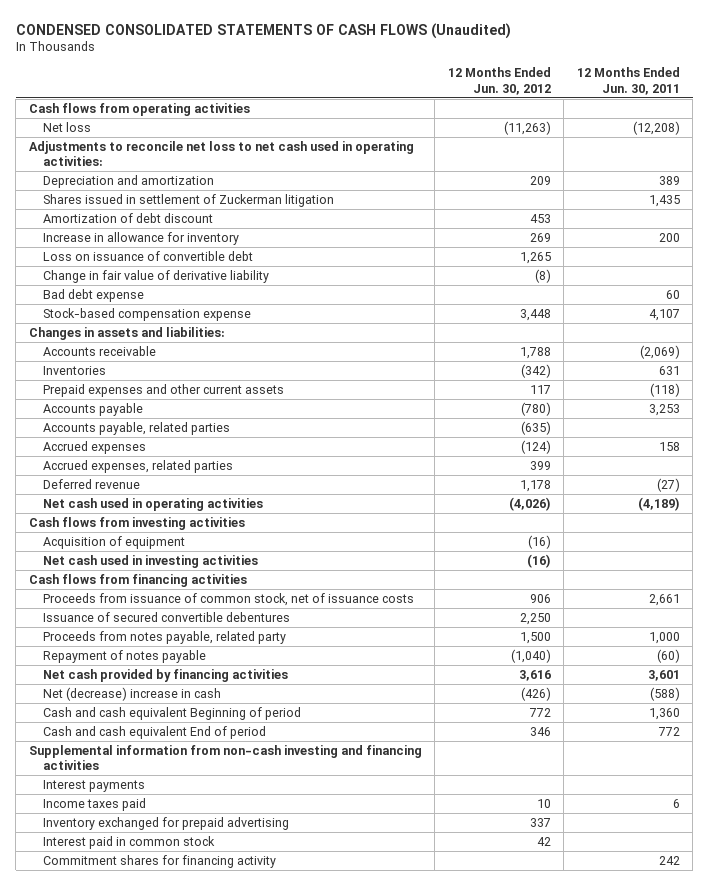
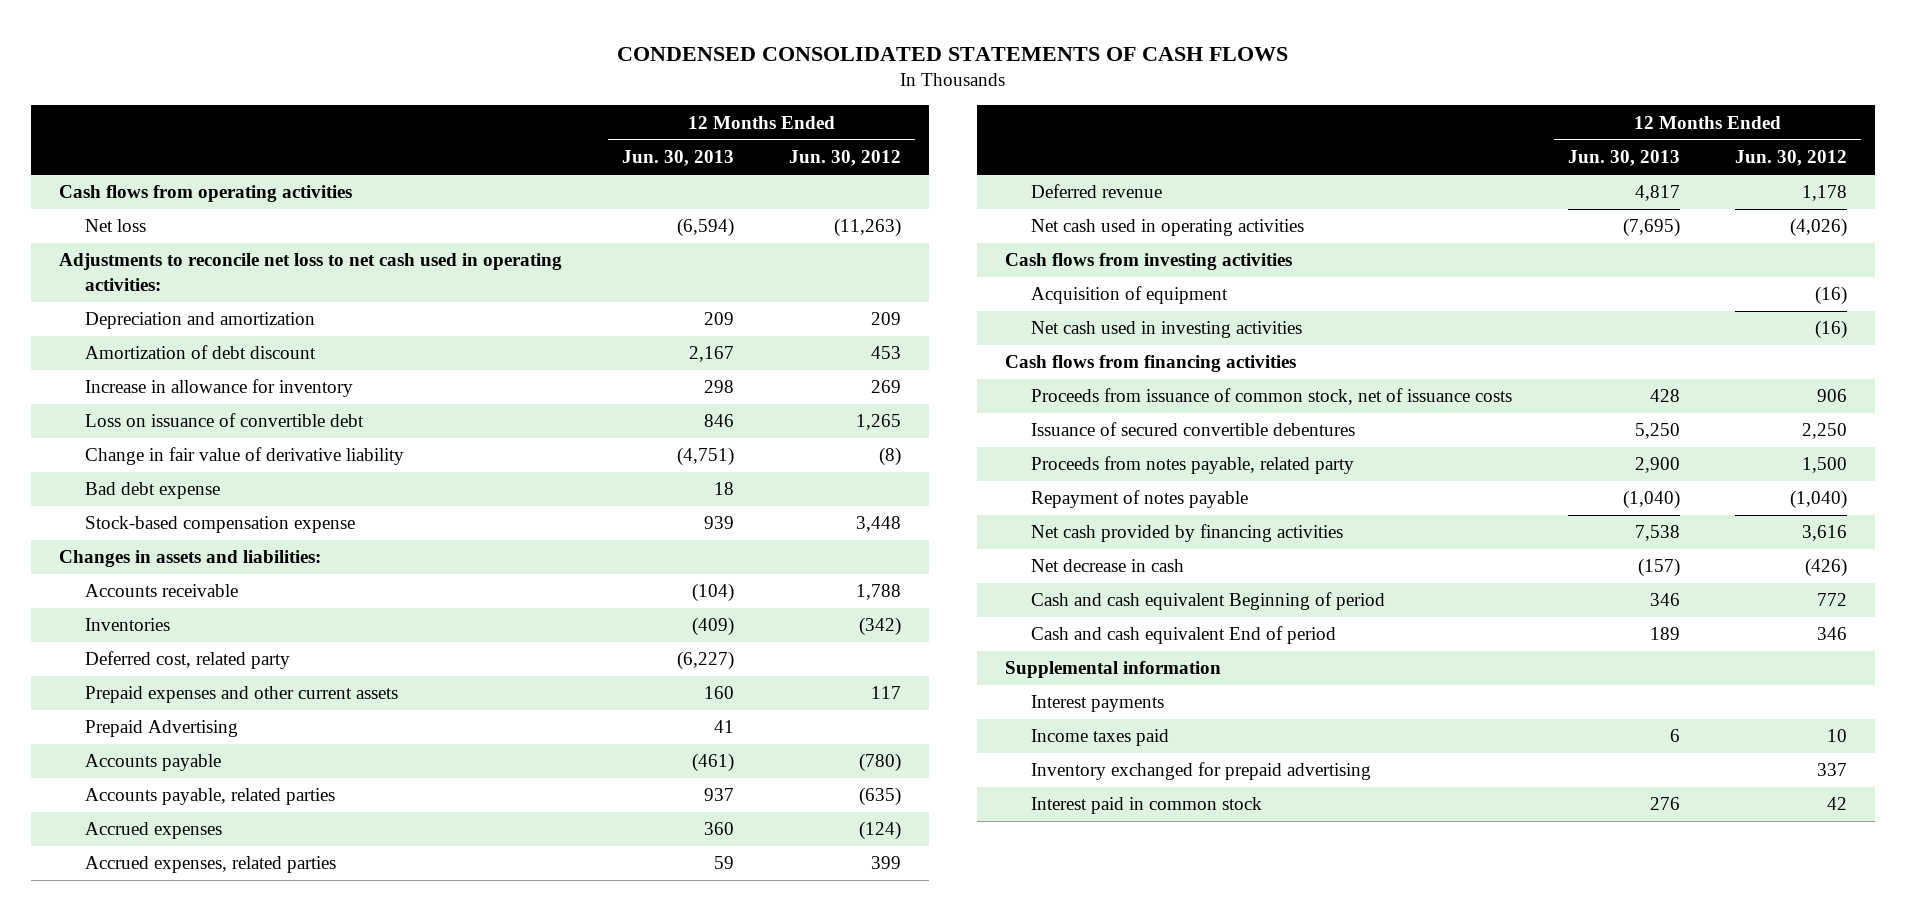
- CONDENSED CONSOLIDATED STATEMENTS OF CASH FLOWS (Unaudited)
+ CONDENSED CONSOLIDATED STATEMENTS OF CASH FLOWS
- | 12 Months Ended Jun. 30, 2012 | 12 Months Ended Jun. 30, 2011
+ | 12 Months Ended Jun. 30, 2013 | 12 Months Ended Jun. 30, 2012
- Shares issued in settlement of Zuckerman litigation | | 1,435
+ Deferred cost, related party | (6,227) |
+ Prepaid Advertising | 41 |
- Net (decrease) increase in cash | (426) | (588)
+ Net decrease in cash | (157) | (426)
- Supplemental information from non-cash investing and financing activities
+ Supplemental information
- Commitment shares for financing activity | | 242

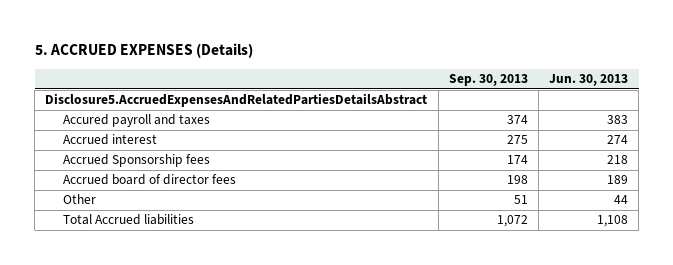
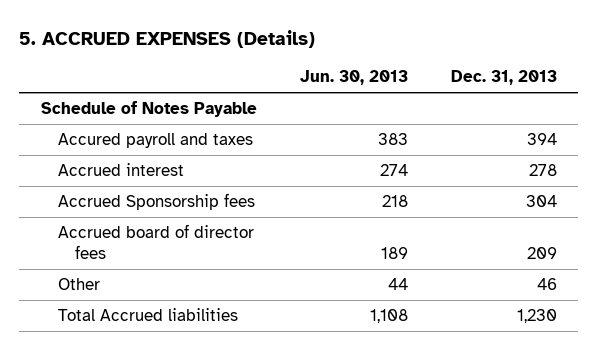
- | Sep. 30, 2013 | Jun. 30, 2013
+ | Jun. 30, 2013 | Dec. 31, 2013
- Disclosure5.AccruedExpensesAndRelatedPartiesDetailsAbstract
+ Schedule of Notes Payable

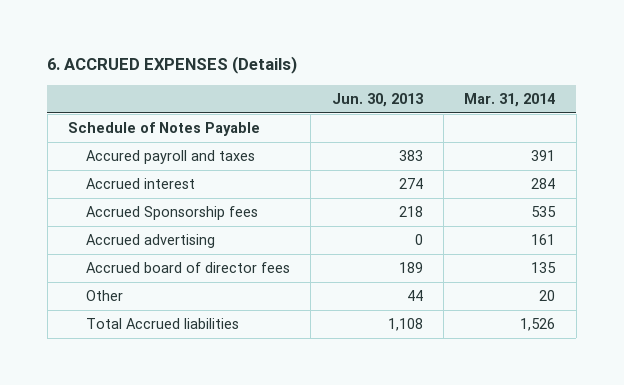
- 5. ACCRUED EXPENSES (Details)
+ 6. ACCRUED EXPENSES (Details)
- | Jun. 30, 2013 | Dec. 31, 2013
+ | Jun. 30, 2013 | Mar. 31, 2014
+ Accrued advertising | 0 | 161

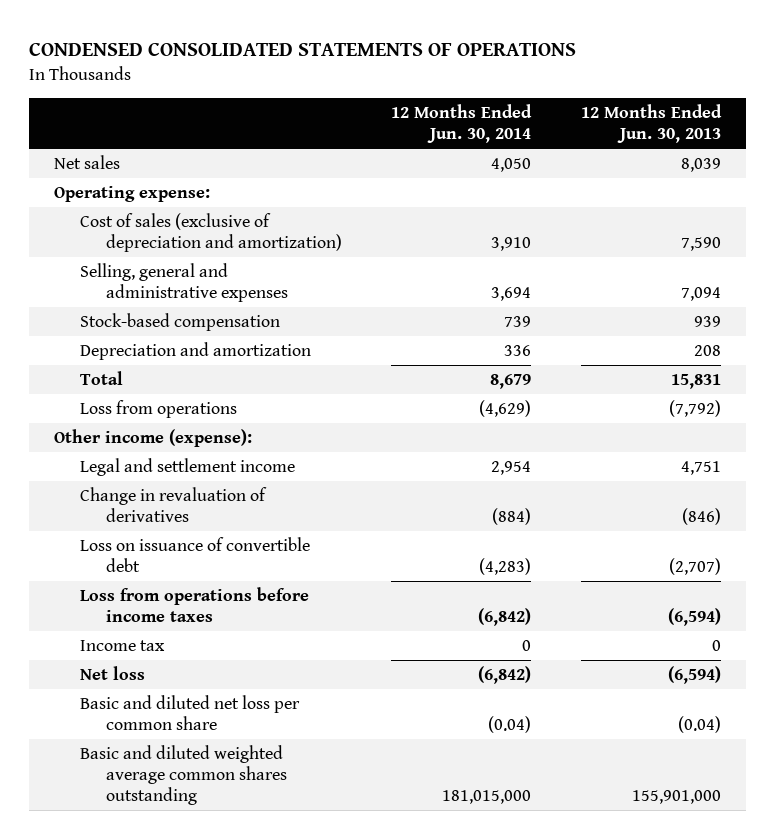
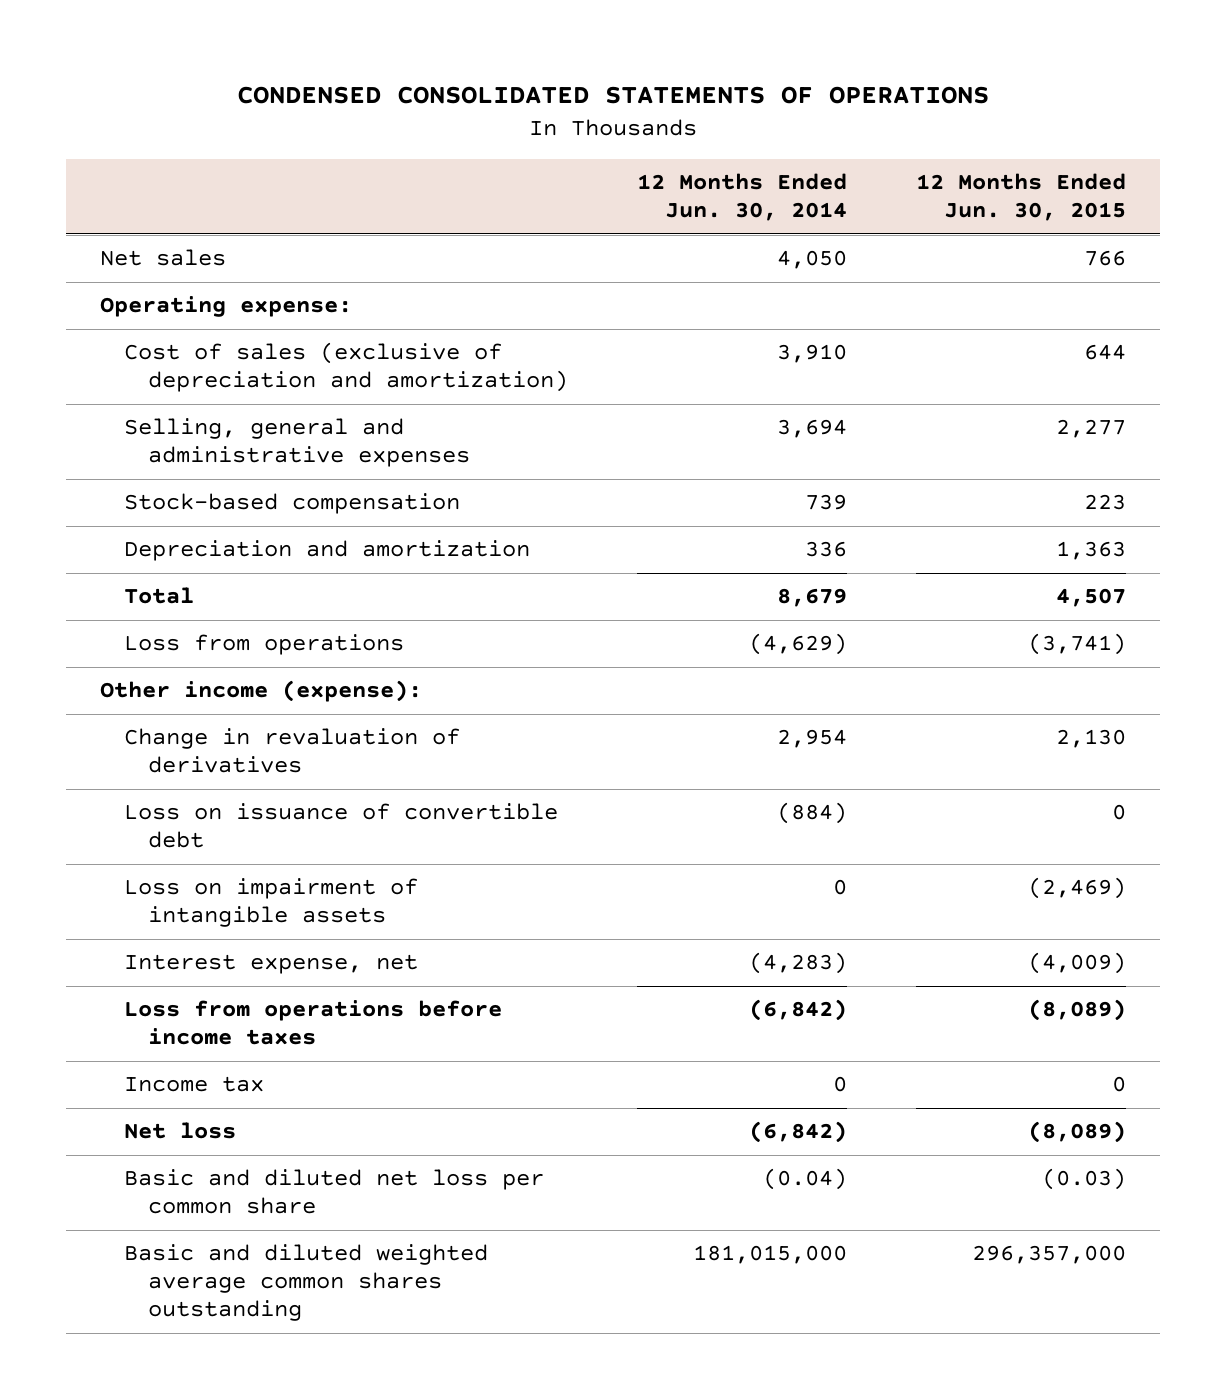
- | 12 Months Ended Jun. 30, 2014 | 12 Months Ended Jun. 30, 2013
+ | 12 Months Ended Jun. 30, 2014 | 12 Months Ended Jun. 30, 2015
- Legal and settlement income | 2,954 | 4,751
- Change in revaluation of derivatives | (884) | (846)
- Loss on issuance of convertible debt | (4,283) | (2,707)
+ Change in revaluation of derivatives | 2,954 | 2,130
+ Loss on issuance of convertible debt | (884) | 0
+ Loss on impairment of intangible assets | 0 | (2,469)
+ Interest expense, net | (4,283) | (4,009)

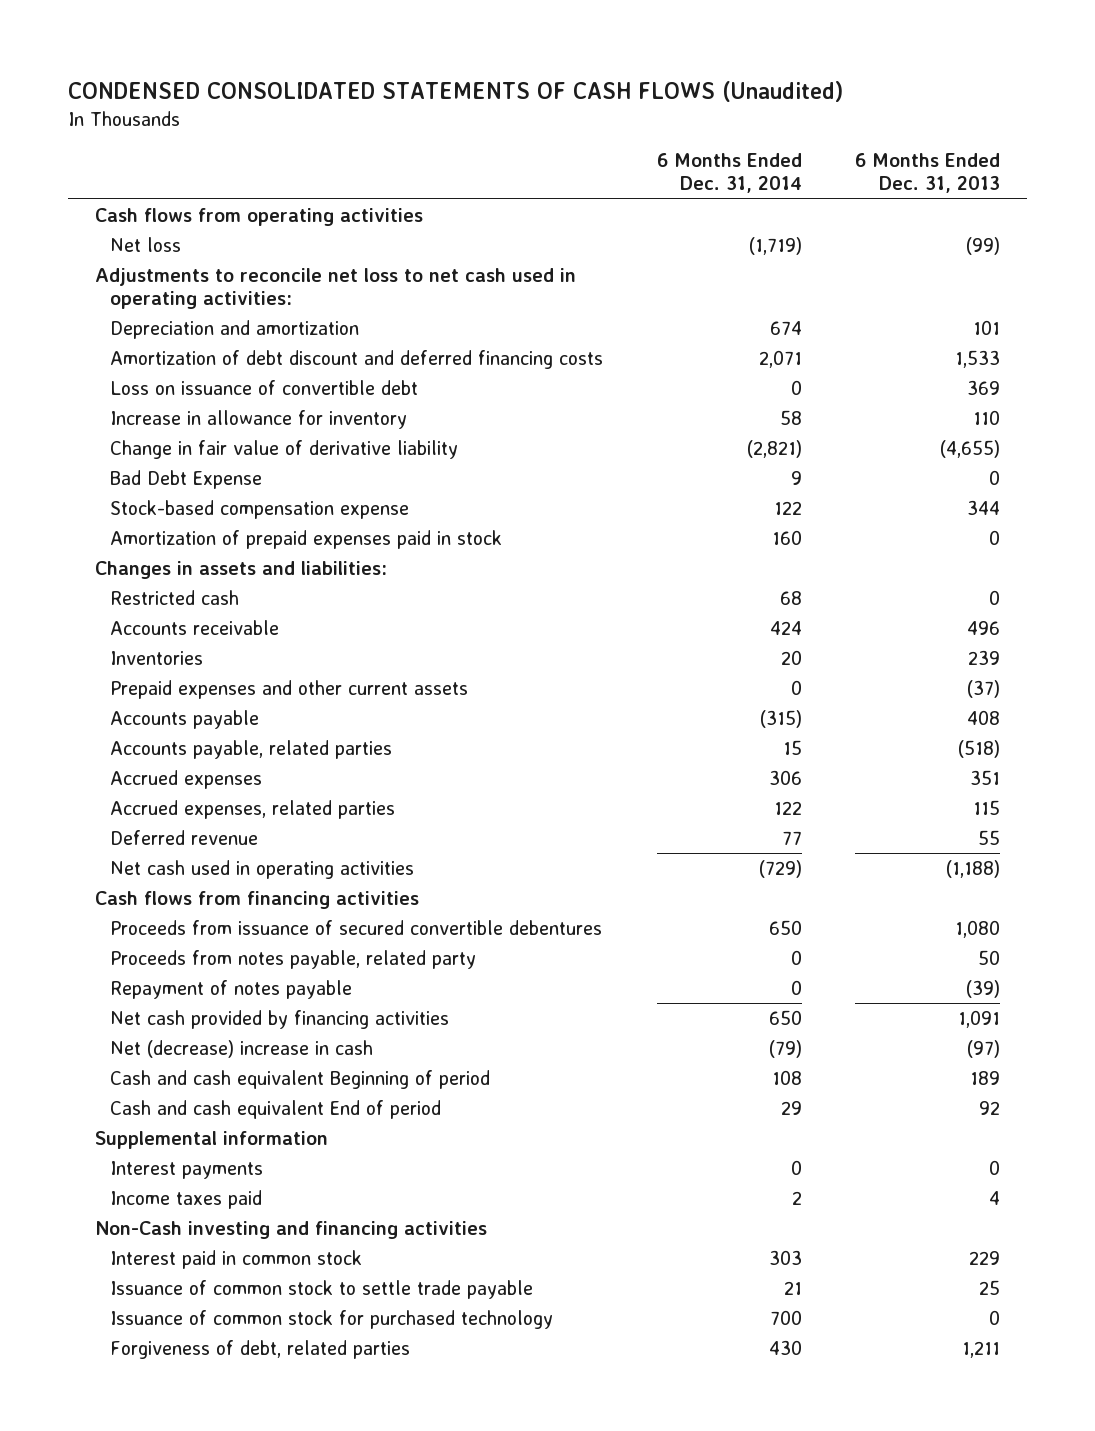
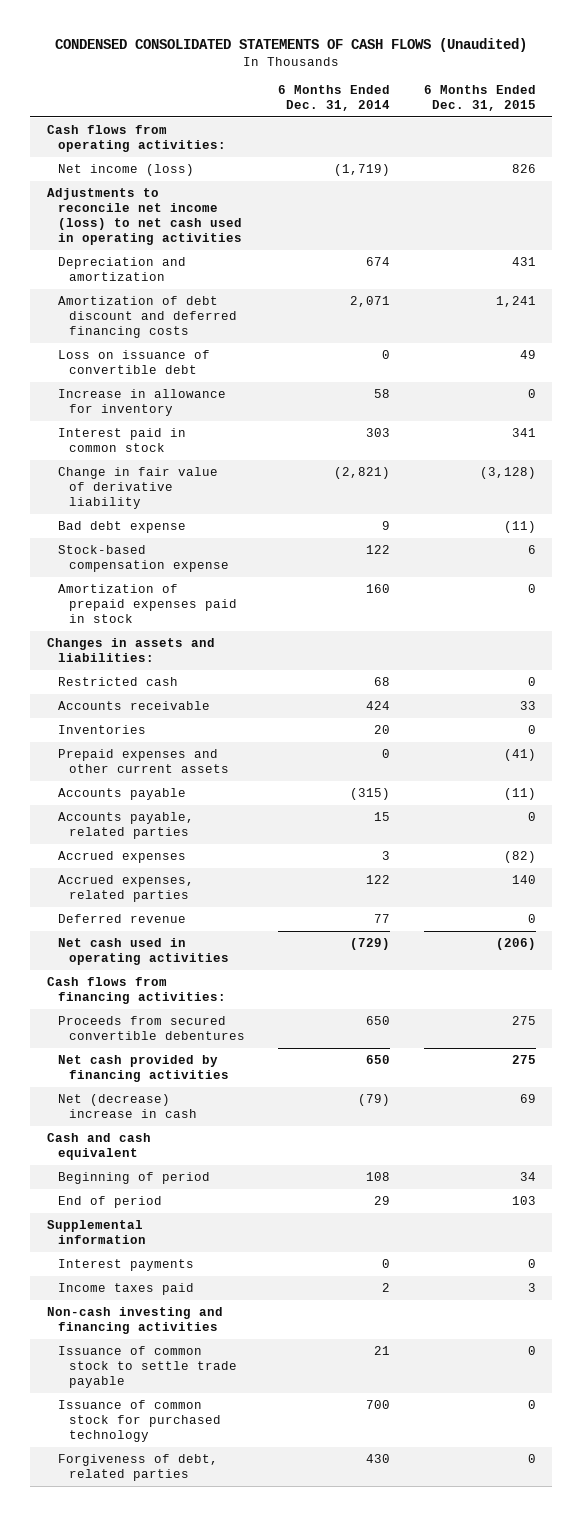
- | 6 Months Ended Dec. 31, 2014 | 6 Months Ended Dec. 31, 2013
+ | 6 Months Ended Dec. 31, 2014 | 6 Months Ended Dec. 31, 2015
- Cash flows from operating activities
- Net loss | (1,719) | (99)
- Adjustments to reconcile net loss to net cash used in operating activities:
+ Cash flows from operating activities:
+ Net income (loss) | (1,719) | 826
+ Adjustments to reconcile net income (loss) to net cash used in operating activities
moved up: Interest paid in common stock | 303 | 341
- Bad Debt Expense | 9 | 0
+ Bad debt expense | 9 | (11)
- Accrued expenses | 306 | 351
+ Accrued expenses | 3 | (82)
- Cash flows from financing activities
- Proceeds from issuance of secured convertible debentures | 650 | 1,080
- Proceeds from notes payable, related party | 0 | 50
- Repayment of notes payable | 0 | (39)
+ Cash flows from financing activities:
+ Proceeds from secured convertible debentures | 650 | 275
- Cash and cash equivalent Beginning of period | 108 | 189
- Cash and cash equivalent End of period | 29 | 92
+ Cash and cash equivalent
+ Beginning of period | 108 | 34
+ End of period | 29 | 103
- Non-Cash investing and financing activities
+ Non-cash investing and financing activities

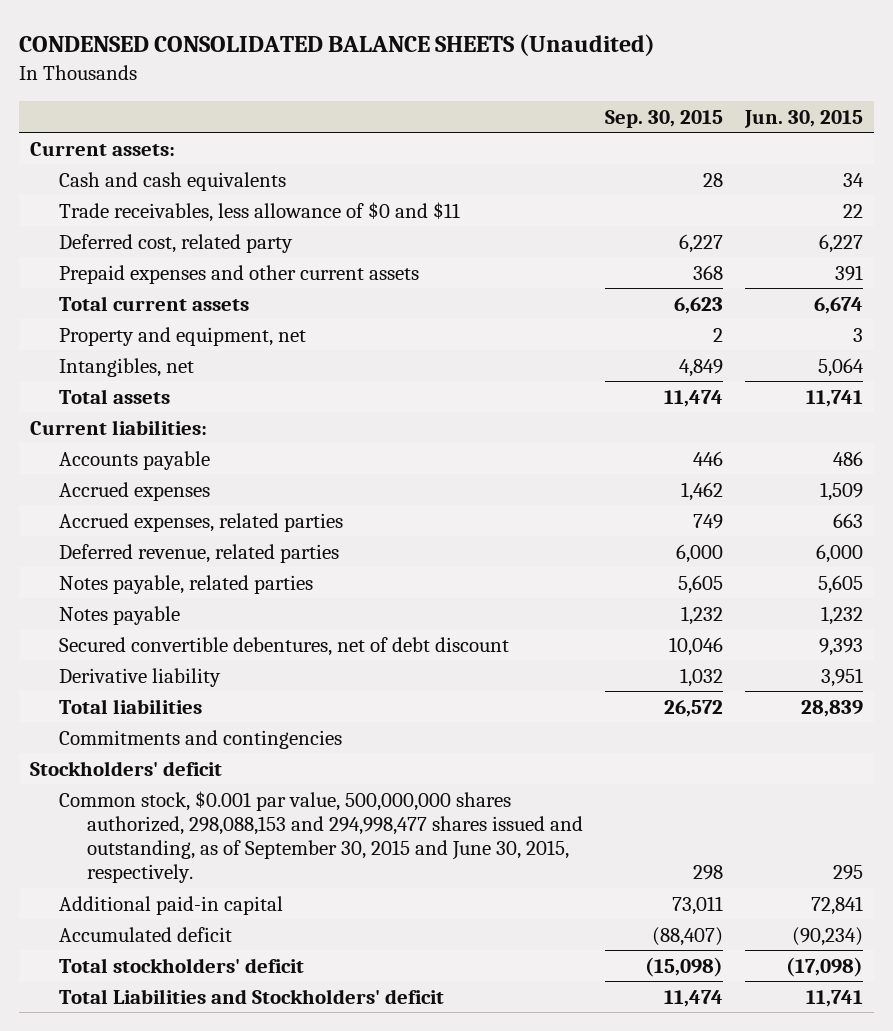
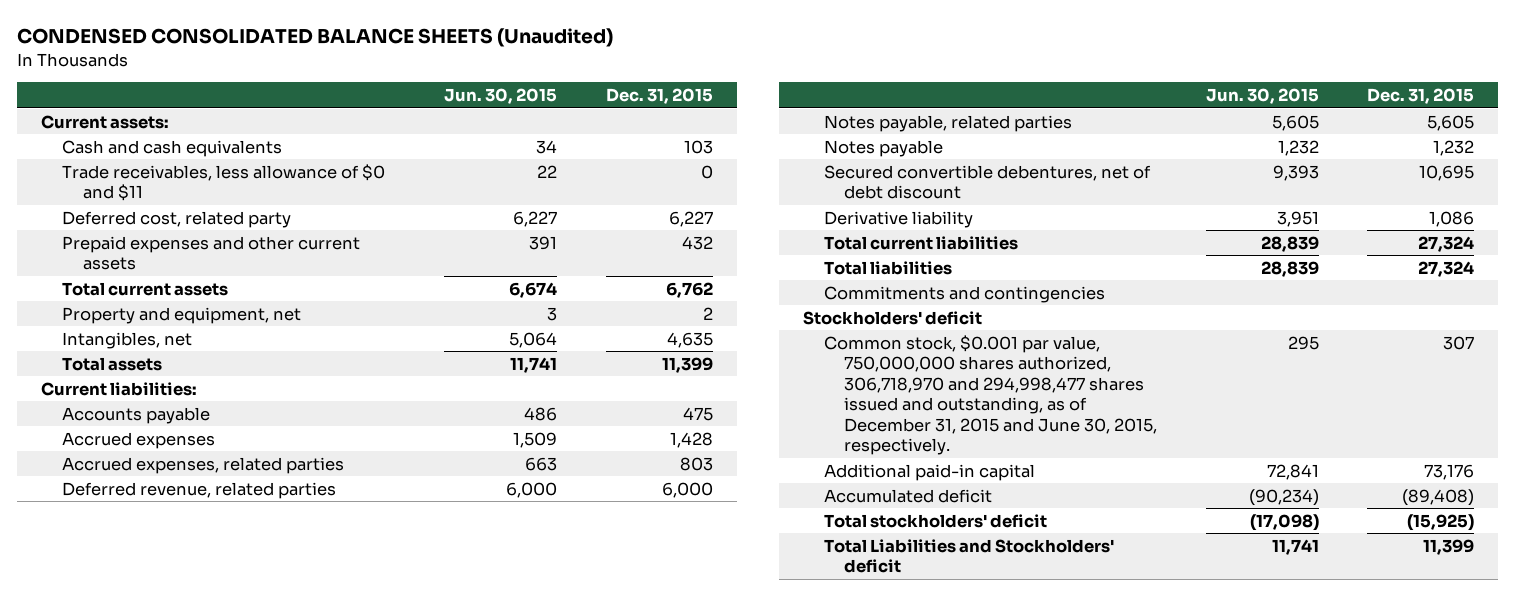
- | Sep. 30, 2015 | Jun. 30, 2015
+ | Jun. 30, 2015 | Dec. 31, 2015
+ Total current liabilities | 28,839 | 27,324
- Common stock, $0.001 par value, 500,000,000 shares authorized, 298,088,153 and 294,998,477 shares issued and outstanding, as of September 30, 2015 and June 30, 2015, respectively. | 298 | 295
+ Common stock, $0.001 par value, 750,000,000 shares authorized, 306,718,970 and 294,998,477 shares issued and outstanding, as of December 31, 2015 and June 30, 2015, respectively. | 295 | 307

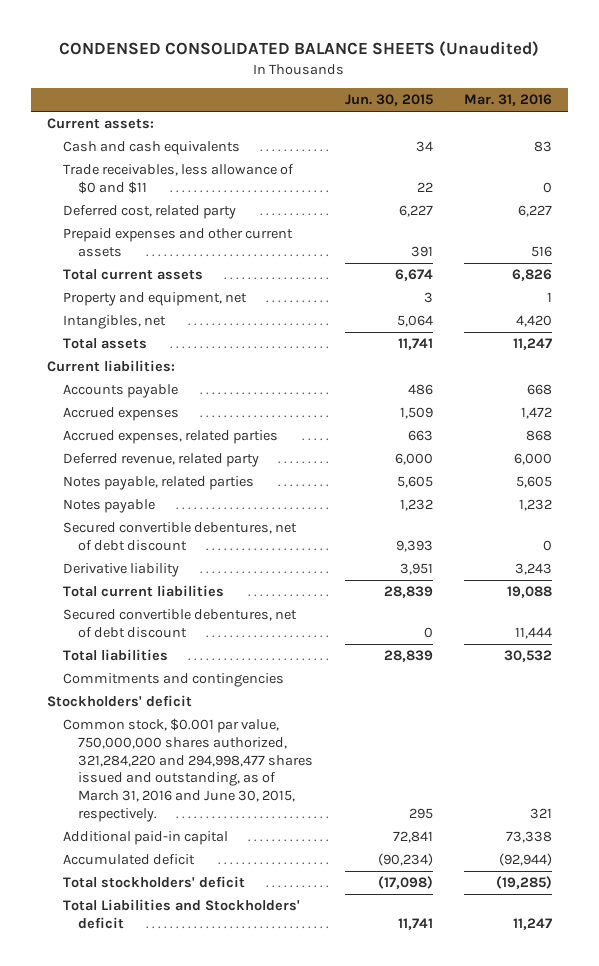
- | Jun. 30, 2015 | Dec. 31, 2015
+ | Jun. 30, 2015 | Mar. 31, 2016
- Deferred revenue, related parties | 6,000 | 6,000
+ Deferred revenue, related party | 6,000 | 6,000
+ Secured convertible debentures, net of debt discount | 0 | 11,444
- Common stock, $0.001 par value, 750,000,000 shares authorized, 306,718,970 and 294,998,477 shares issued and outstanding, as of December 31, 2015 and June 30, 2015, respectively. | 295 | 307
+ Common stock, $0.001 par value, 750,000,000 shares authorized, 321,284,220 and 294,998,477 shares issued and outstanding, as of March 31, 2016 and June 30, 2015, respectively. | 295 | 321

